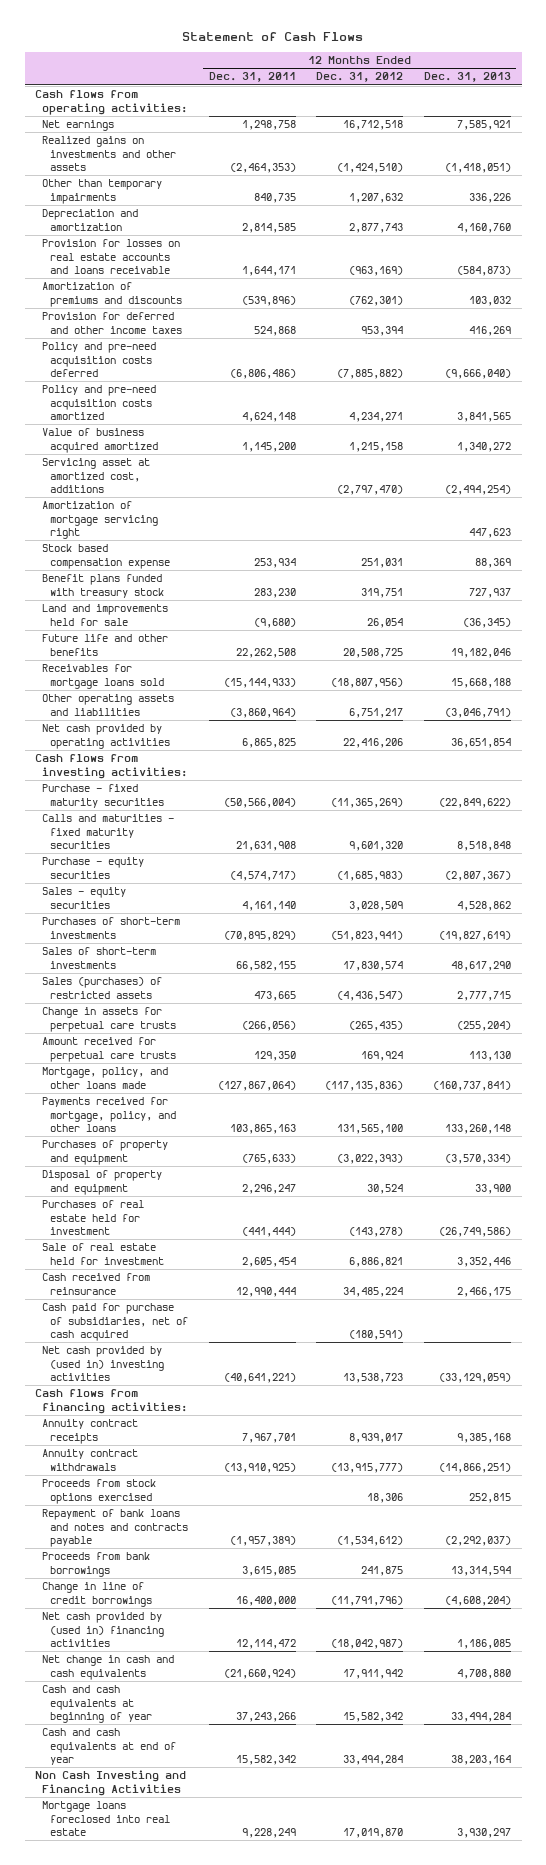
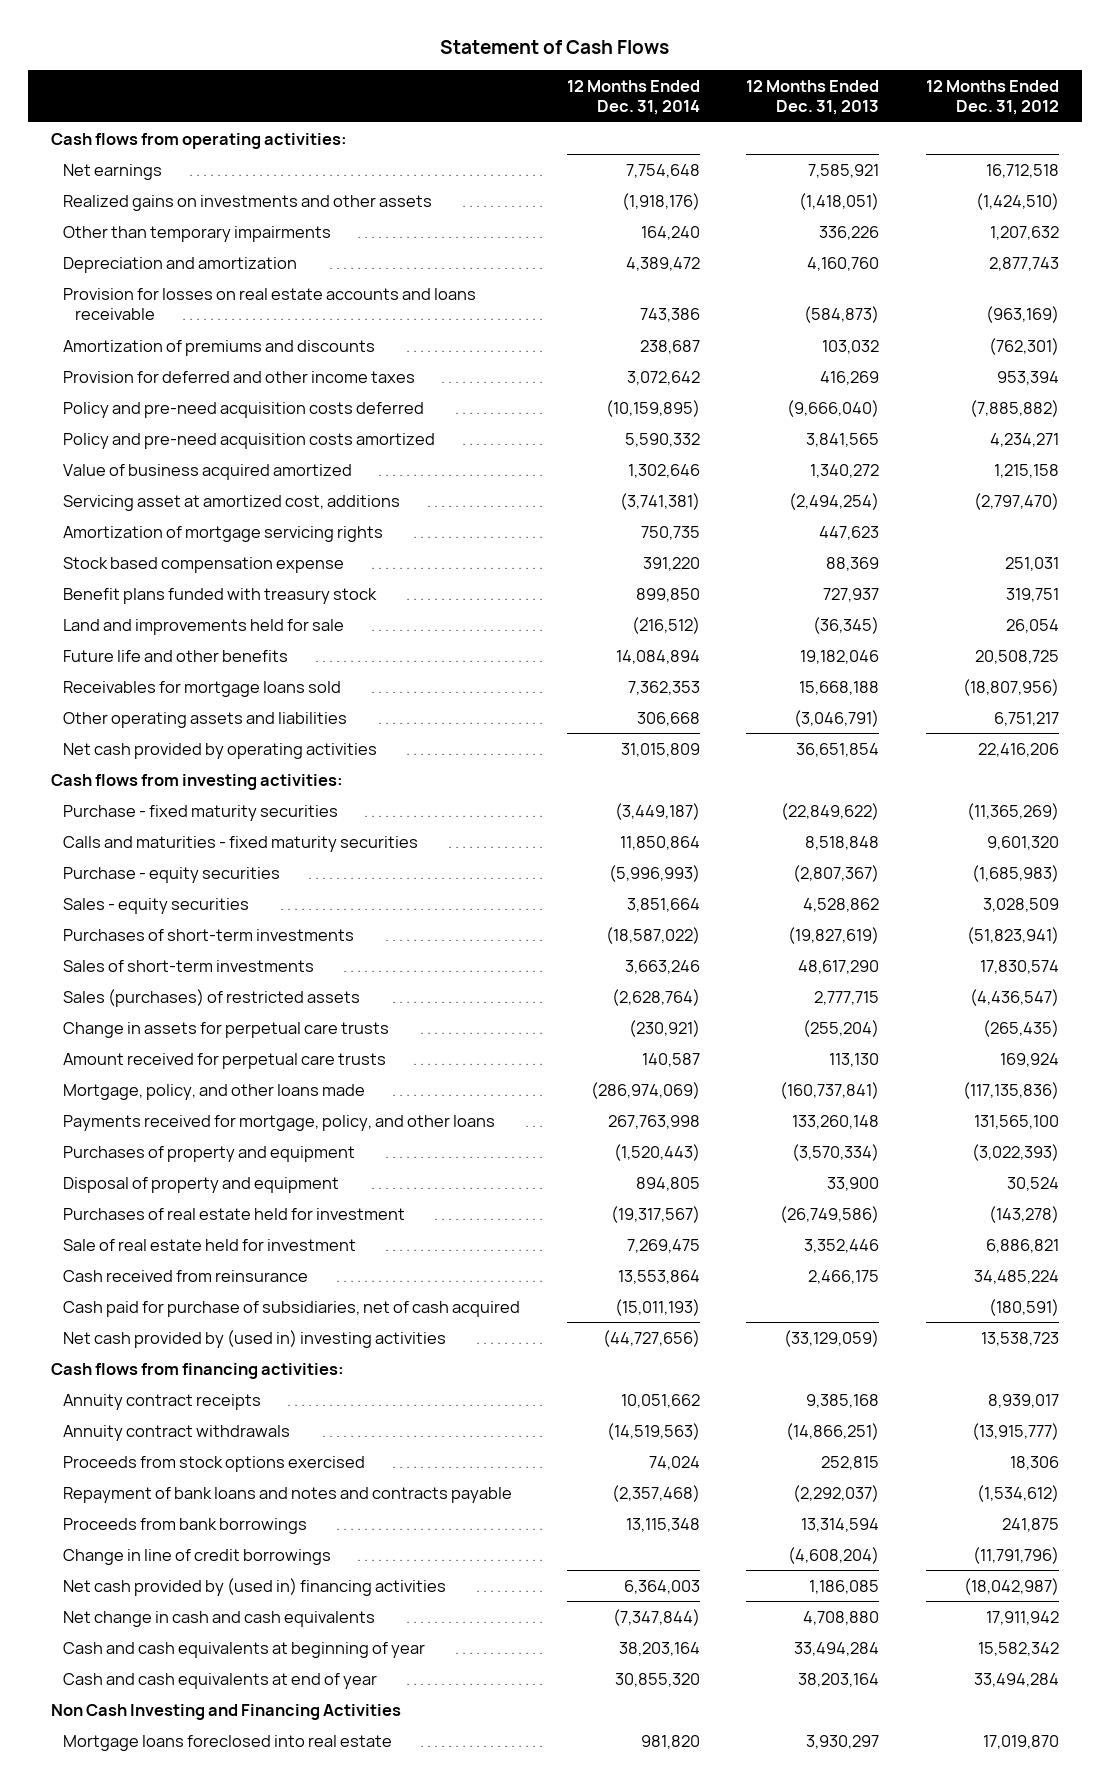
- | 12 Months Ended Dec. 31, 2011 | 12 Months Ended Dec. 31, 2012 | 12 Months Ended Dec. 31, 2013
+ | 12 Months Ended Dec. 31, 2014 | 12 Months Ended Dec. 31, 2013 | 12 Months Ended Dec. 31, 2012
- Amortization of mortgage servicing right | | | 447,623
+ Amortization of mortgage servicing rights | 750,735 | 447,623 |

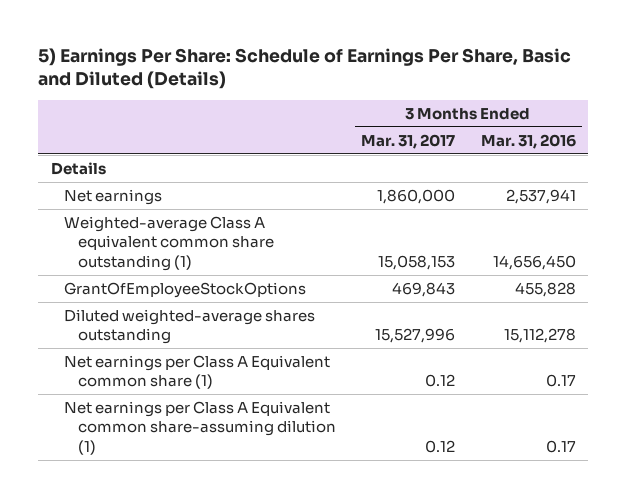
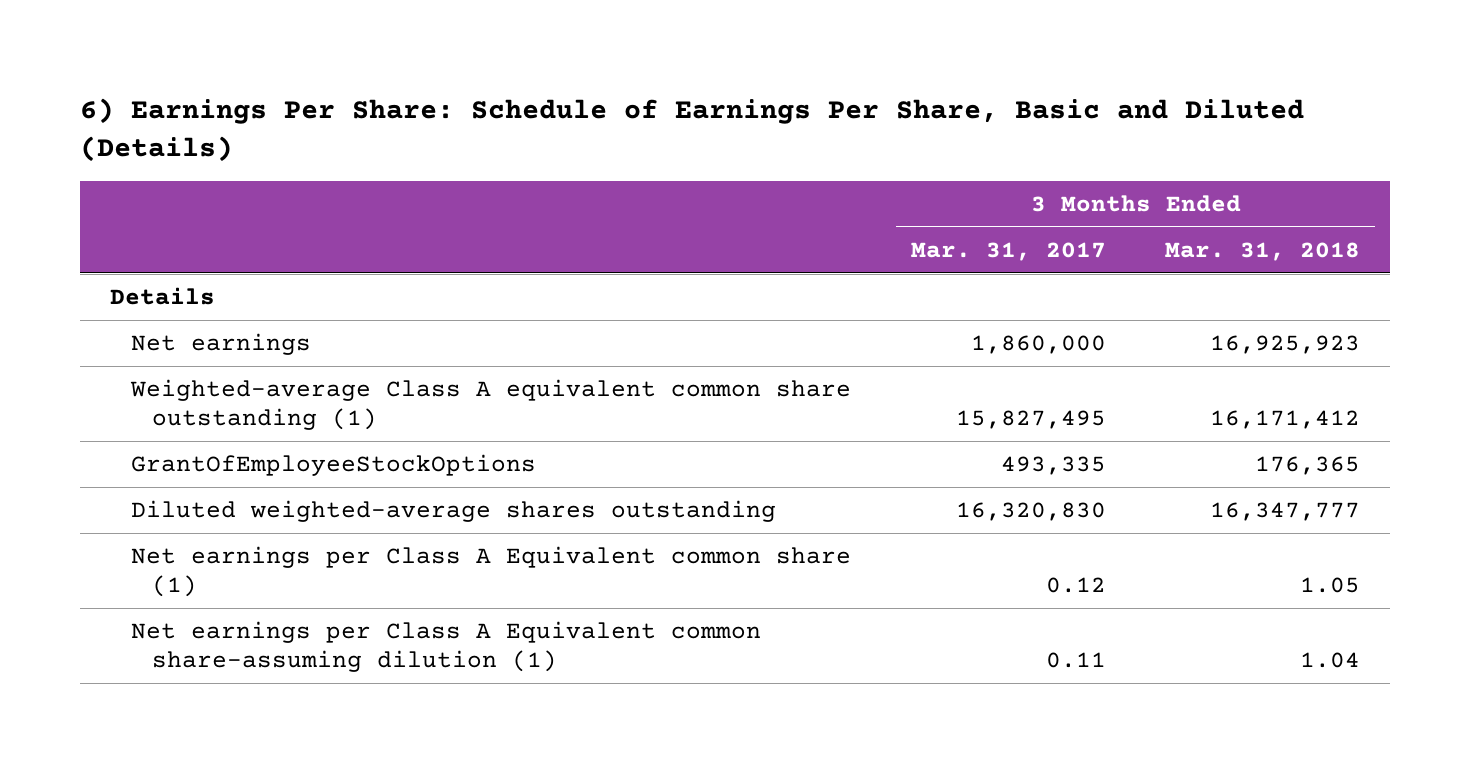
- 5) Earnings Per Share: Schedule of Earnings Per Share, Basic and Diluted (Details)
+ 6) Earnings Per Share: Schedule of Earnings Per Share, Basic and Diluted (Details)
- | 3 Months Ended Mar. 31, 2017 | 3 Months Ended Mar. 31, 2016
+ | 3 Months Ended Mar. 31, 2017 | 3 Months Ended Mar. 31, 2018
- Weighted-average Class A equivalent common share outstanding (1) | 15,058,153 | 14,656,450
- GrantOfEmployeeStockOptions | 469,843 | 455,828
- Diluted weighted-average shares outstanding | 15,527,996 | 15,112,278
+ Weighted-average Class A equivalent common share outstanding (1) | 15,827,495 | 16,171,412
+ GrantOfEmployeeStockOptions | 493,335 | 176,365
+ Diluted weighted-average shares outstanding | 16,320,830 | 16,347,777
- Net earnings per Class A Equivalent common share-assuming dilution (1) | 0.12 | 0.17
+ Net earnings per Class A Equivalent common share-assuming dilution (1) | 0.11 | 1.04

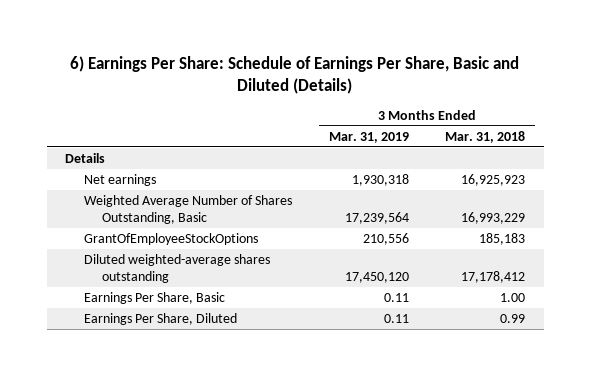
- | 3 Months Ended Mar. 31, 2017 | 3 Months Ended Mar. 31, 2018
+ | 3 Months Ended Mar. 31, 2019 | 3 Months Ended Mar. 31, 2018
- Weighted-average Class A equivalent common share outstanding (1) | 15,827,495 | 16,171,412
- GrantOfEmployeeStockOptions | 493,335 | 176,365
- Diluted weighted-average shares outstanding | 16,320,830 | 16,347,777
- Net earnings per Class A Equivalent common share (1) | 0.12 | 1.05
- Net earnings per Class A Equivalent common share-assuming dilution (1) | 0.11 | 1.04
+ Weighted Average Number of Shares Outstanding, Basic | 17,239,564 | 16,993,229
+ GrantOfEmployeeStockOptions | 210,556 | 185,183
+ Diluted weighted-average shares outstanding | 17,450,120 | 17,178,412
+ Earnings Per Share, Basic | 0.11 | 1.00
+ Earnings Per Share, Diluted | 0.11 | 0.99

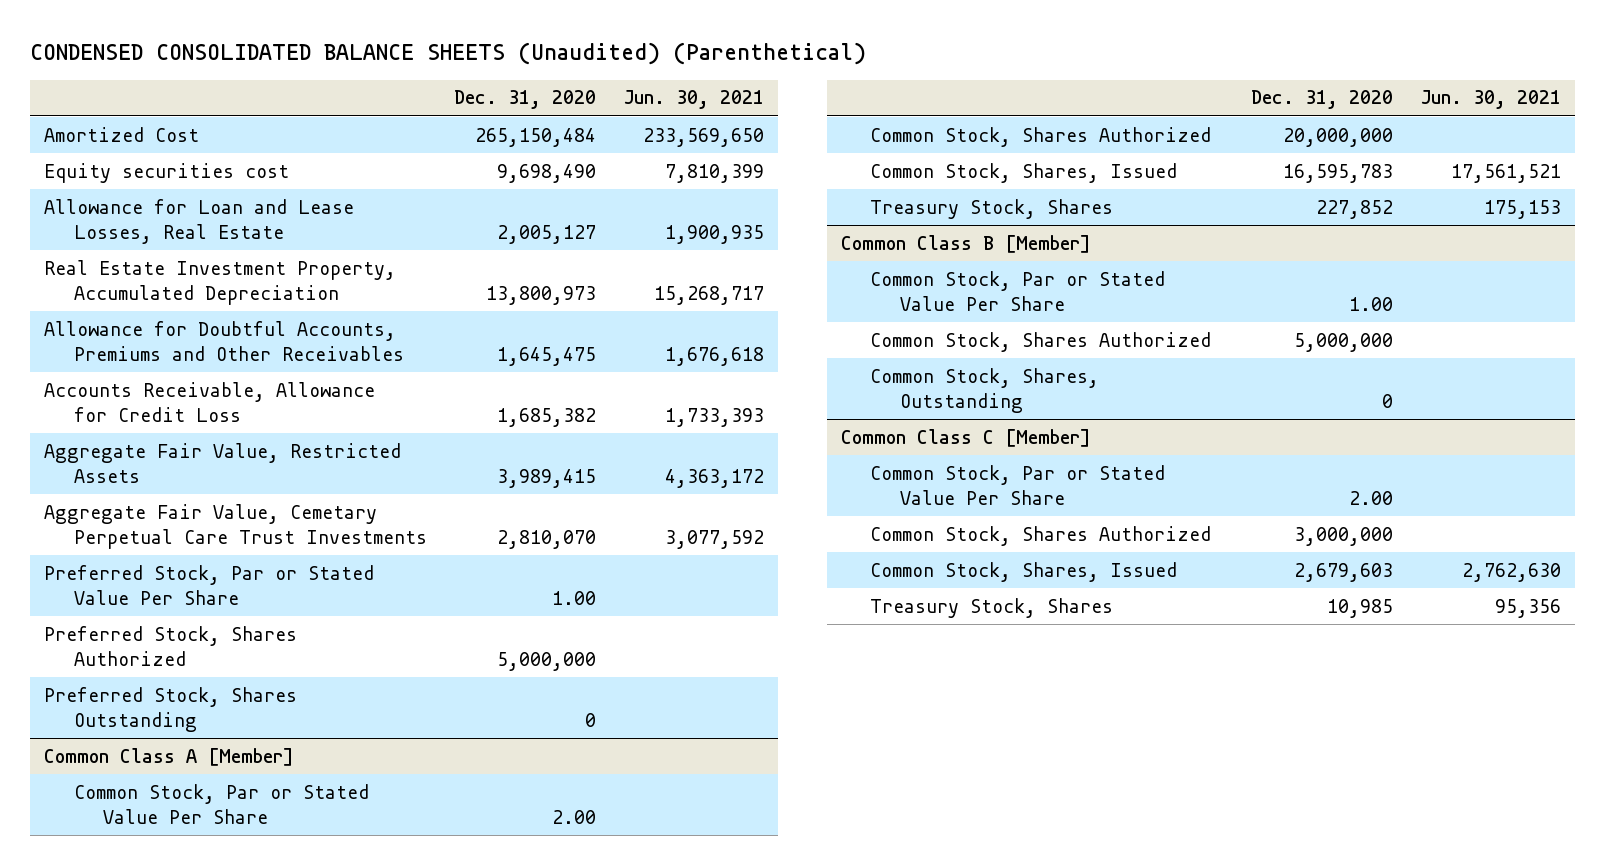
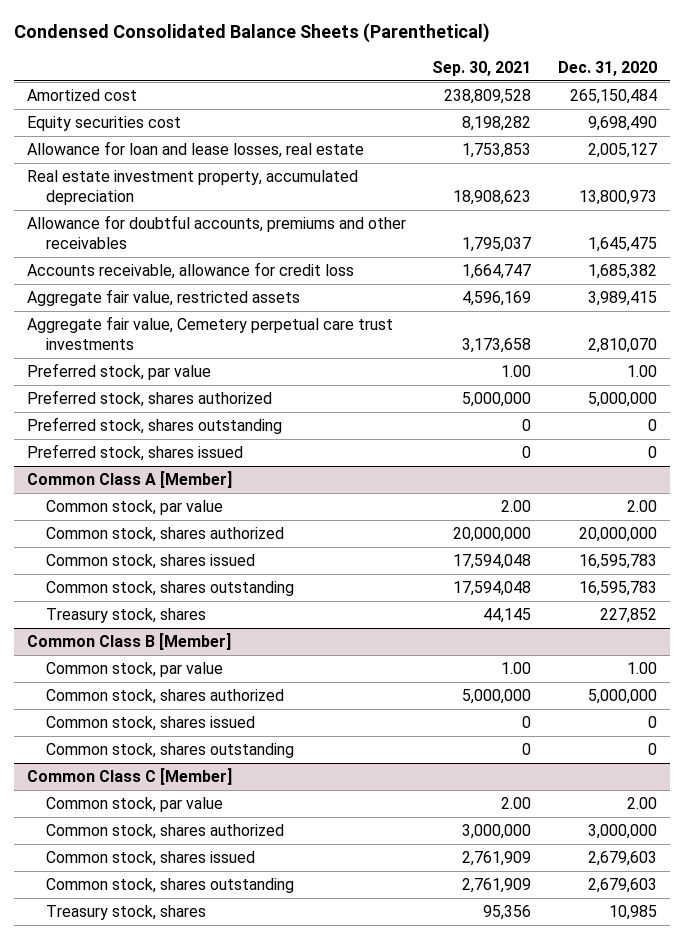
- CONDENSED CONSOLIDATED BALANCE SHEETS (Unaudited) (Parenthetical)
+ Condensed Consolidated Balance Sheets (Parenthetical)
- | Dec. 31, 2020 | Jun. 30, 2021
+ | Sep. 30, 2021 | Dec. 31, 2020
- Amortized Cost | 265,150,484 | 233,569,650
+ Amortized cost | 238,809,528 | 265,150,484
- Allowance for Loan and Lease Losses, Real Estate | 2,005,127 | 1,900,935
- Real Estate Investment Property, Accumulated Depreciation | 13,800,973 | 15,268,717
- Allowance for Doubtful Accounts, Premiums and Other Receivables | 1,645,475 | 1,676,618
- Accounts Receivable, Allowance for Credit Loss | 1,685,382 | 1,733,393
- Aggregate Fair Value, Restricted Assets | 3,989,415 | 4,363,172
- Aggregate Fair Value, Cemetary Perpetual Care Trust Investments | 2,810,070 | 3,077,592
- Preferred Stock, Par or Stated Value Per Share | 1.00 |
- Preferred Stock, Shares Authorized | 5,000,000 |
- Preferred Stock, Shares Outstanding | 0 |
+ Allowance for loan and lease losses, real estate | 1,753,853 | 2,005,127
+ Real estate investment property, accumulated depreciation | 18,908,623 | 13,800,973
+ Allowance for doubtful accounts, premiums and other receivables | 1,795,037 | 1,645,475
+ Accounts receivable, allowance for credit loss | 1,664,747 | 1,685,382
+ Aggregate fair value, restricted assets | 4,596,169 | 3,989,415
+ Aggregate fair value, Cemetery perpetual care trust investments | 3,173,658 | 2,810,070
+ Preferred stock, par value | 1.00 | 1.00
+ Preferred stock, shares authorized | 5,000,000 | 5,000,000
+ Preferred stock, shares outstanding | 0 | 0
+ Preferred stock, shares issued | 0 | 0
@ Common Class A [Member]
- Common Stock, Par or Stated Value Per Share | 2.00 |
- Common Stock, Shares Authorized | 20,000,000 |
- Common Stock, Shares, Issued | 16,595,783 | 17,561,521
- Treasury Stock, Shares | 227,852 | 175,153
+ Common stock, par value | 2.00 | 2.00
+ Common stock, shares authorized | 20,000,000 | 20,000,000
+ Common stock, shares issued | 17,594,048 | 16,595,783
+ Common stock, shares outstanding | 17,594,048 | 16,595,783
+ Treasury stock, shares | 44,145 | 227,852
@ Common Class B [Member]
- Common Stock, Par or Stated Value Per Share | 1.00 |
- Common Stock, Shares Authorized | 5,000,000 |
- Common Stock, Shares, Outstanding | 0 |
+ Common stock, par value | 1.00 | 1.00
+ Common stock, shares authorized | 5,000,000 | 5,000,000
+ Common stock, shares issued | 0 | 0
+ Common stock, shares outstanding | 0 | 0
@ Common Class C [Member]
- Common Stock, Par or Stated Value Per Share | 2.00 |
- Common Stock, Shares Authorized | 3,000,000 |
- Common Stock, Shares, Issued | 2,679,603 | 2,762,630
- Treasury Stock, Shares | 10,985 | 95,356
+ Common stock, par value | 2.00 | 2.00
+ Common stock, shares authorized | 3,000,000 | 3,000,000
+ Common stock, shares issued | 2,761,909 | 2,679,603
+ Common stock, shares outstanding | 2,761,909 | 2,679,603
+ Treasury stock, shares | 95,356 | 10,985

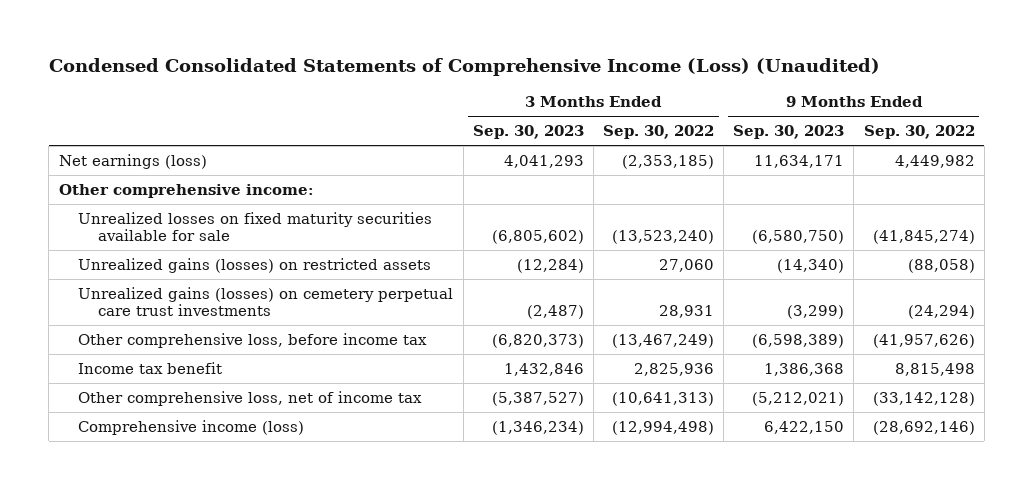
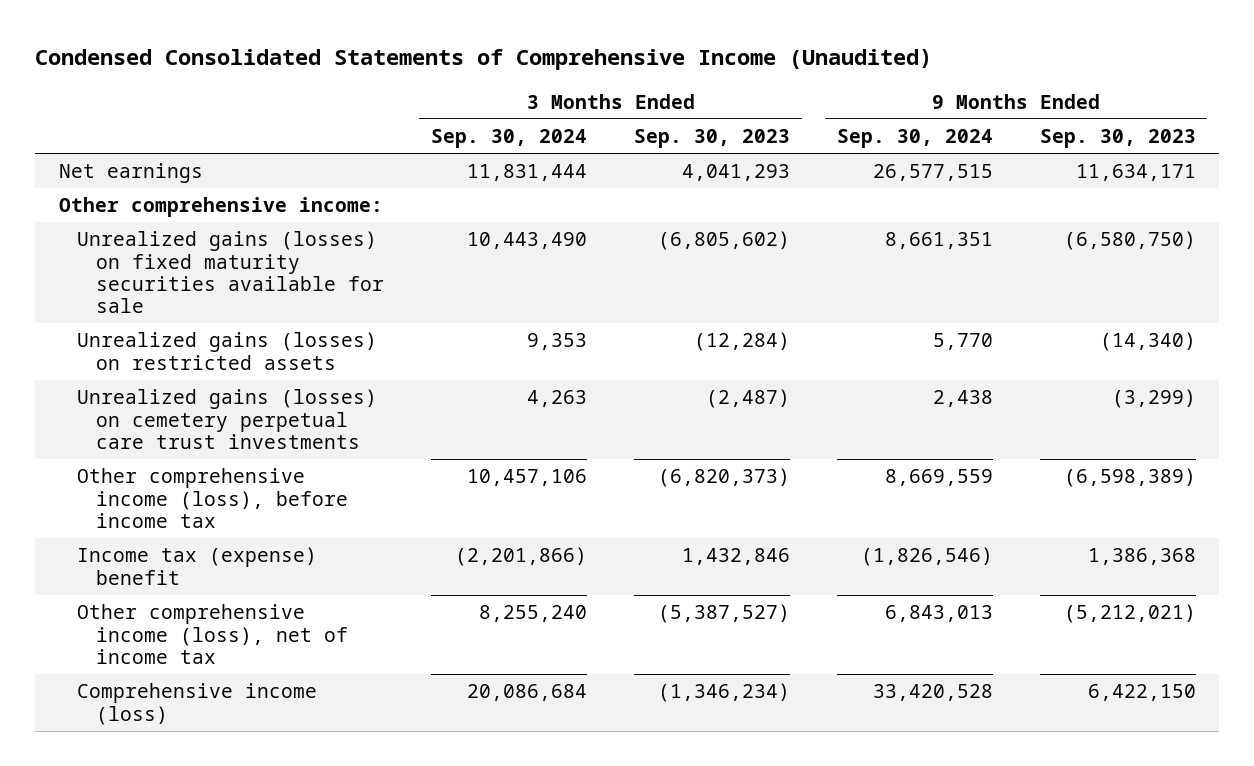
- Condensed Consolidated Statements of Comprehensive Income (Loss) (Unaudited)
+ Condensed Consolidated Statements of Comprehensive Income (Unaudited)
- | 3 Months Ended Sep. 30, 2023 | 3 Months Ended Sep. 30, 2022 | 9 Months Ended Sep. 30, 2023 | 9 Months Ended Sep. 30, 2022
+ | 3 Months Ended Sep. 30, 2024 | 3 Months Ended Sep. 30, 2023 | 9 Months Ended Sep. 30, 2024 | 9 Months Ended Sep. 30, 2023
- Net earnings (loss) | 4,041,293 | (2,353,185) | 11,634,171 | 4,449,982
+ Net earnings | 11,831,444 | 4,041,293 | 26,577,515 | 11,634,171
- Unrealized losses on fixed maturity securities available for sale | (6,805,602) | (13,523,240) | (6,580,750) | (41,845,274)
+ Unrealized gains (losses) on fixed maturity securities available for sale | 10,443,490 | (6,805,602) | 8,661,351 | (6,580,750)
- Other comprehensive loss, before income tax | (6,820,373) | (13,467,249) | (6,598,389) | (41,957,626)
- Income tax benefit | 1,432,846 | 2,825,936 | 1,386,368 | 8,815,498
- Other comprehensive loss, net of income tax | (5,387,527) | (10,641,313) | (5,212,021) | (33,142,128)
+ Other comprehensive income (loss), before income tax | 10,457,106 | (6,820,373) | 8,669,559 | (6,598,389)
+ Income tax (expense) benefit | (2,201,866) | 1,432,846 | (1,826,546) | 1,386,368
+ Other comprehensive income (loss), net of income tax | 8,255,240 | (5,387,527) | 6,843,013 | (5,212,021)

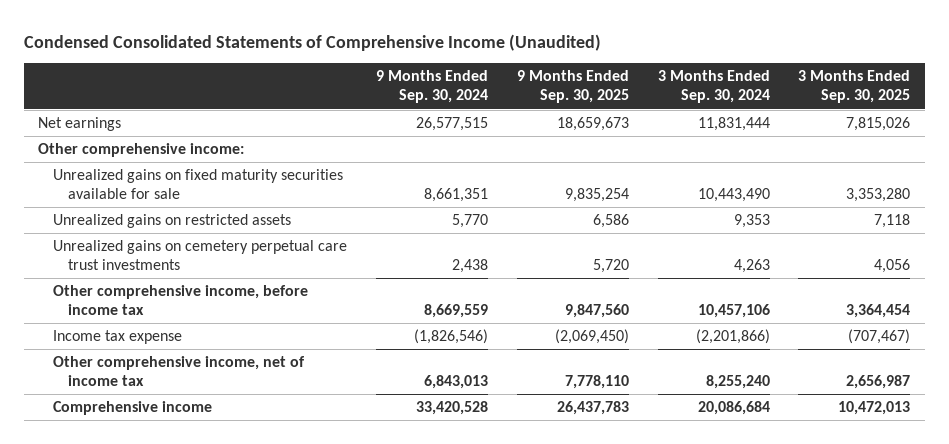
- | 3 Months Ended Sep. 30, 2024 | 3 Months Ended Sep. 30, 2023 | 9 Months Ended Sep. 30, 2024 | 9 Months Ended Sep. 30, 2023
+ | 9 Months Ended Sep. 30, 2024 | 9 Months Ended Sep. 30, 2025 | 3 Months Ended Sep. 30, 2024 | 3 Months Ended Sep. 30, 2025
- Unrealized gains (losses) on fixed maturity securities available for sale | 10,443,490 | (6,805,602) | 8,661,351 | (6,580,750)
- Unrealized gains (losses) on restricted assets | 9,353 | (12,284) | 5,770 | (14,340)
- Unrealized gains (losses) on cemetery perpetual care trust investments | 4,263 | (2,487) | 2,438 | (3,299)
- Other comprehensive income (loss), before income tax | 10,457,106 | (6,820,373) | 8,669,559 | (6,598,389)
- Income tax (expense) benefit | (2,201,866) | 1,432,846 | (1,826,546) | 1,386,368
- Other comprehensive income (loss), net of income tax | 8,255,240 | (5,387,527) | 6,843,013 | (5,212,021)
- Comprehensive income (loss) | 20,086,684 | (1,346,234) | 33,420,528 | 6,422,150
+ Unrealized gains on fixed maturity securities available for sale | 8,661,351 | 9,835,254 | 10,443,490 | 3,353,280
+ Unrealized gains on restricted assets | 5,770 | 6,586 | 9,353 | 7,118
+ Unrealized gains on cemetery perpetual care trust investments | 2,438 | 5,720 | 4,263 | 4,056
+ Other comprehensive income, before income tax | 8,669,559 | 9,847,560 | 10,457,106 | 3,364,454
+ Income tax expense | (1,826,546) | (2,069,450) | (2,201,866) | (707,467)
+ Other comprehensive income, net of income tax | 6,843,013 | 7,778,110 | 8,255,240 | 2,656,987
+ Comprehensive income | 33,420,528 | 26,437,783 | 20,086,684 | 10,472,013

